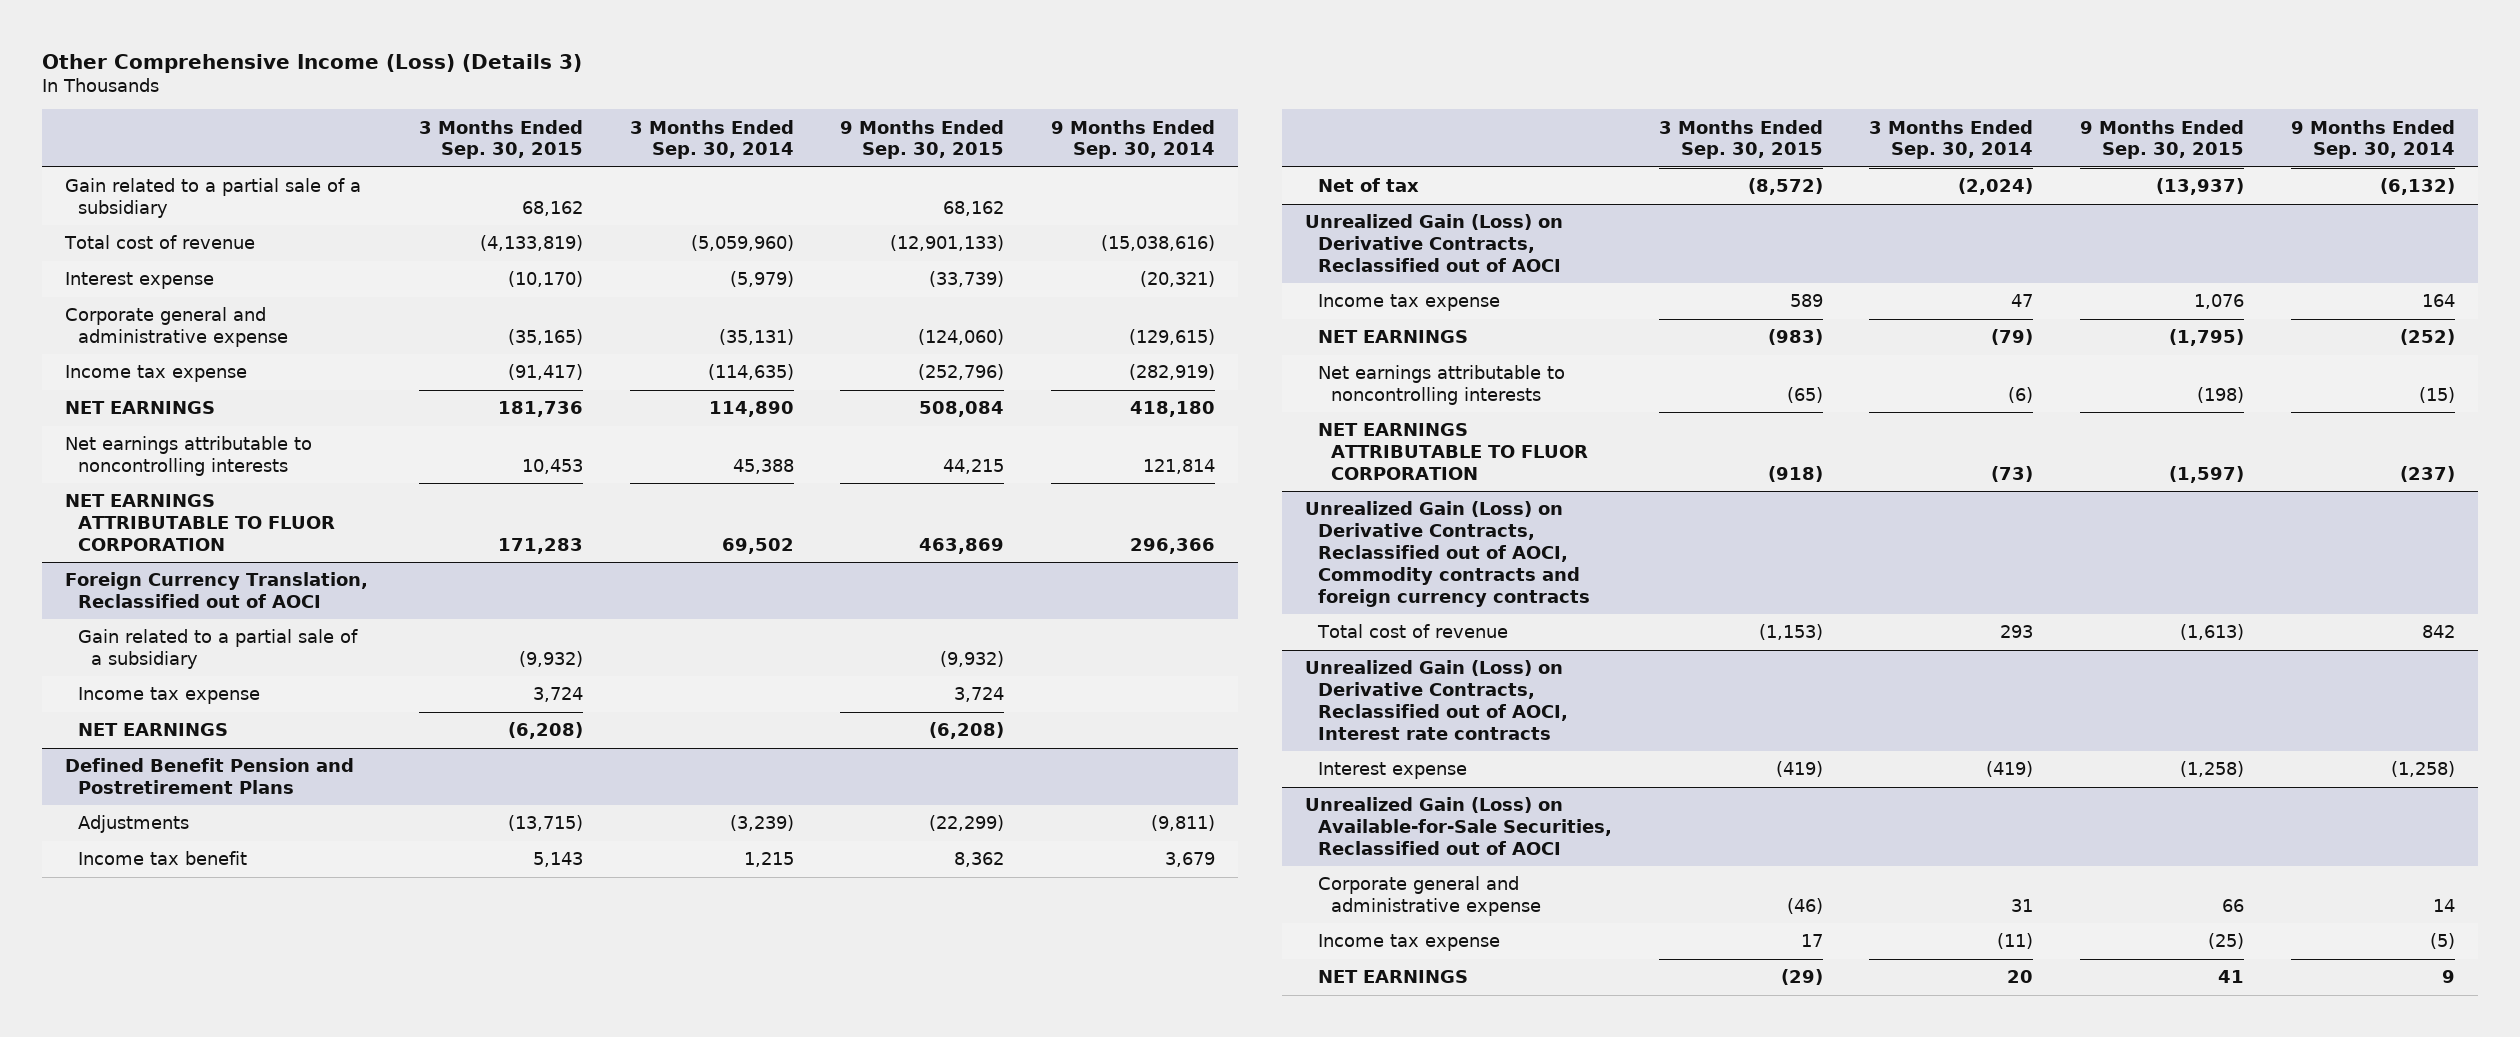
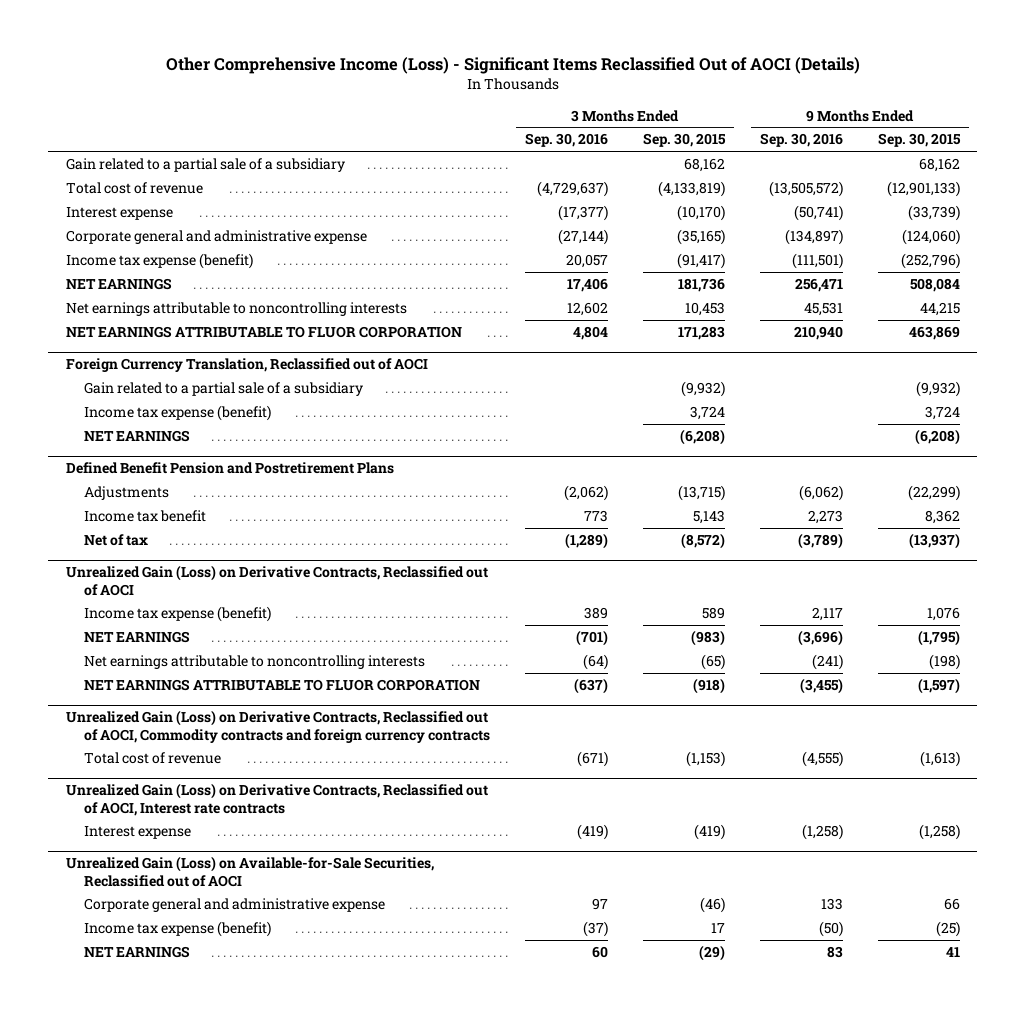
- Other Comprehensive Income (Loss) (Details 3)
+ Other Comprehensive Income (Loss) - Significant Items Reclassified Out of AOCI (Details)
- | 3 Months Ended Sep. 30, 2015 | 3 Months Ended Sep. 30, 2014 | 9 Months Ended Sep. 30, 2015 | 9 Months Ended Sep. 30, 2014
+ | 3 Months Ended Sep. 30, 2016 | 3 Months Ended Sep. 30, 2015 | 9 Months Ended Sep. 30, 2016 | 9 Months Ended Sep. 30, 2015
- Income tax expense | (91,417) | (114,635) | (252,796) | (282,919)
+ Income tax expense (benefit) | 20,057 | (91,417) | (111,501) | (252,796)
@ Foreign Currency Translation, Reclassified out of AOCI
- Income tax expense | 3,724 | | 3,724 |
+ Income tax expense (benefit) | | 3,724 | | 3,724
@ Unrealized Gain (Loss) on Derivative Contracts, Reclassified out of AOCI
- Income tax expense | 589 | 47 | 1,076 | 164
+ Income tax expense (benefit) | 389 | 589 | 2,117 | 1,076
@ Unrealized Gain (Loss) on Available-for-Sale Securities, Reclassified out of AOCI
- Income tax expense | 17 | (11) | (25) | (5)
+ Income tax expense (benefit) | (37) | 17 | (50) | (25)

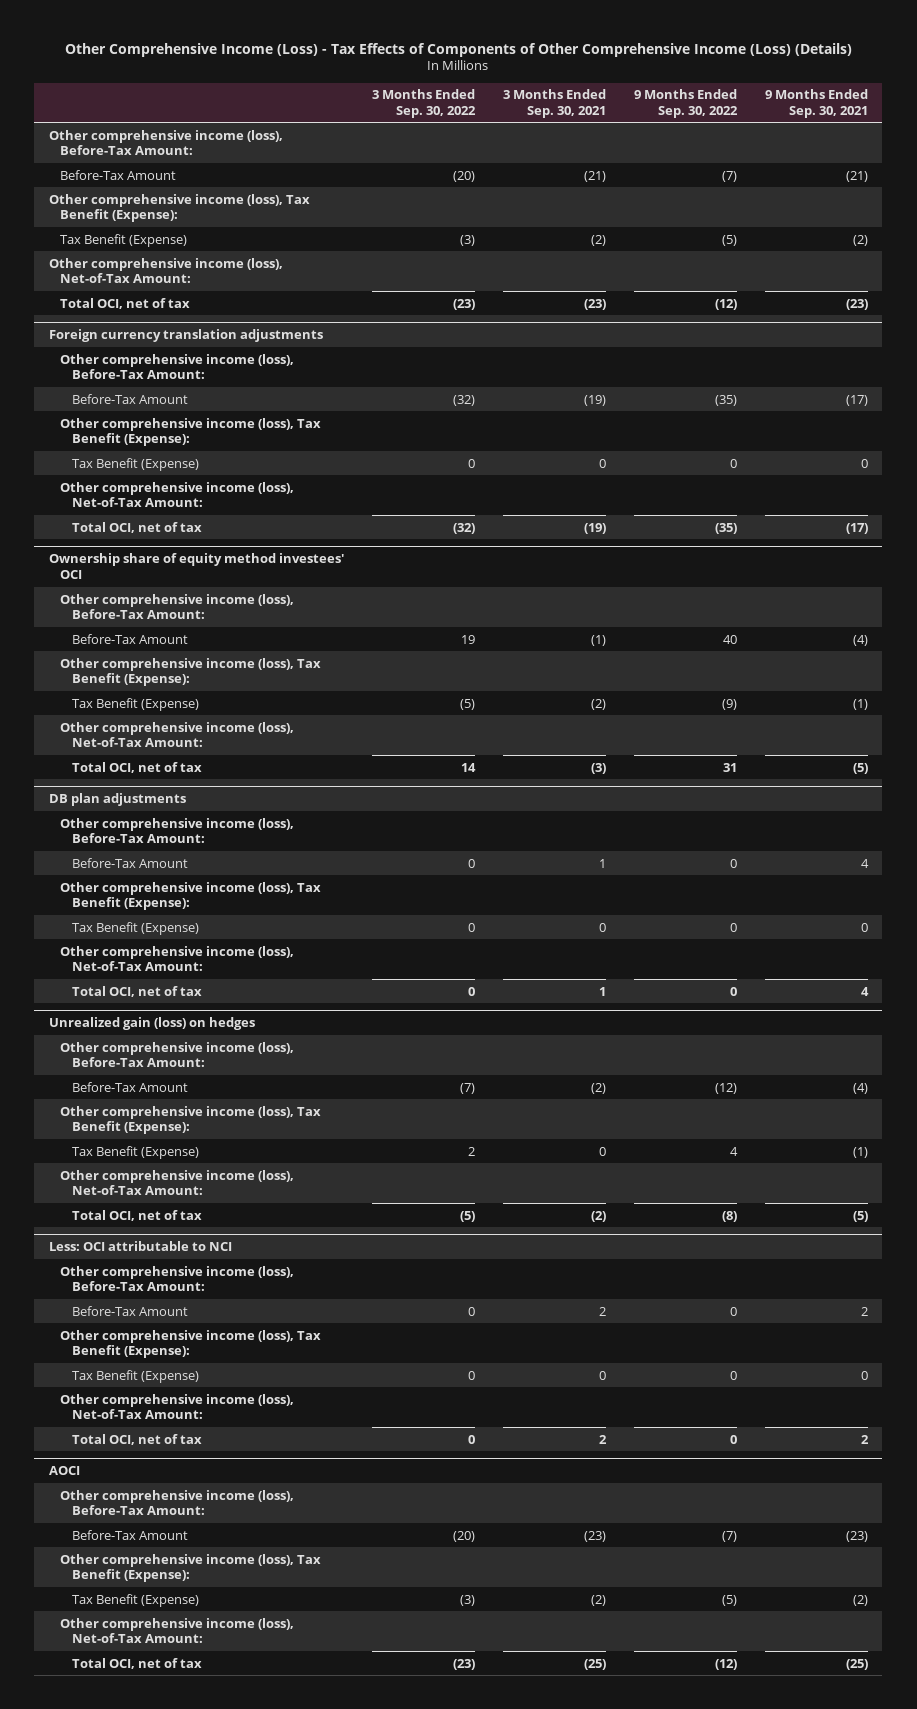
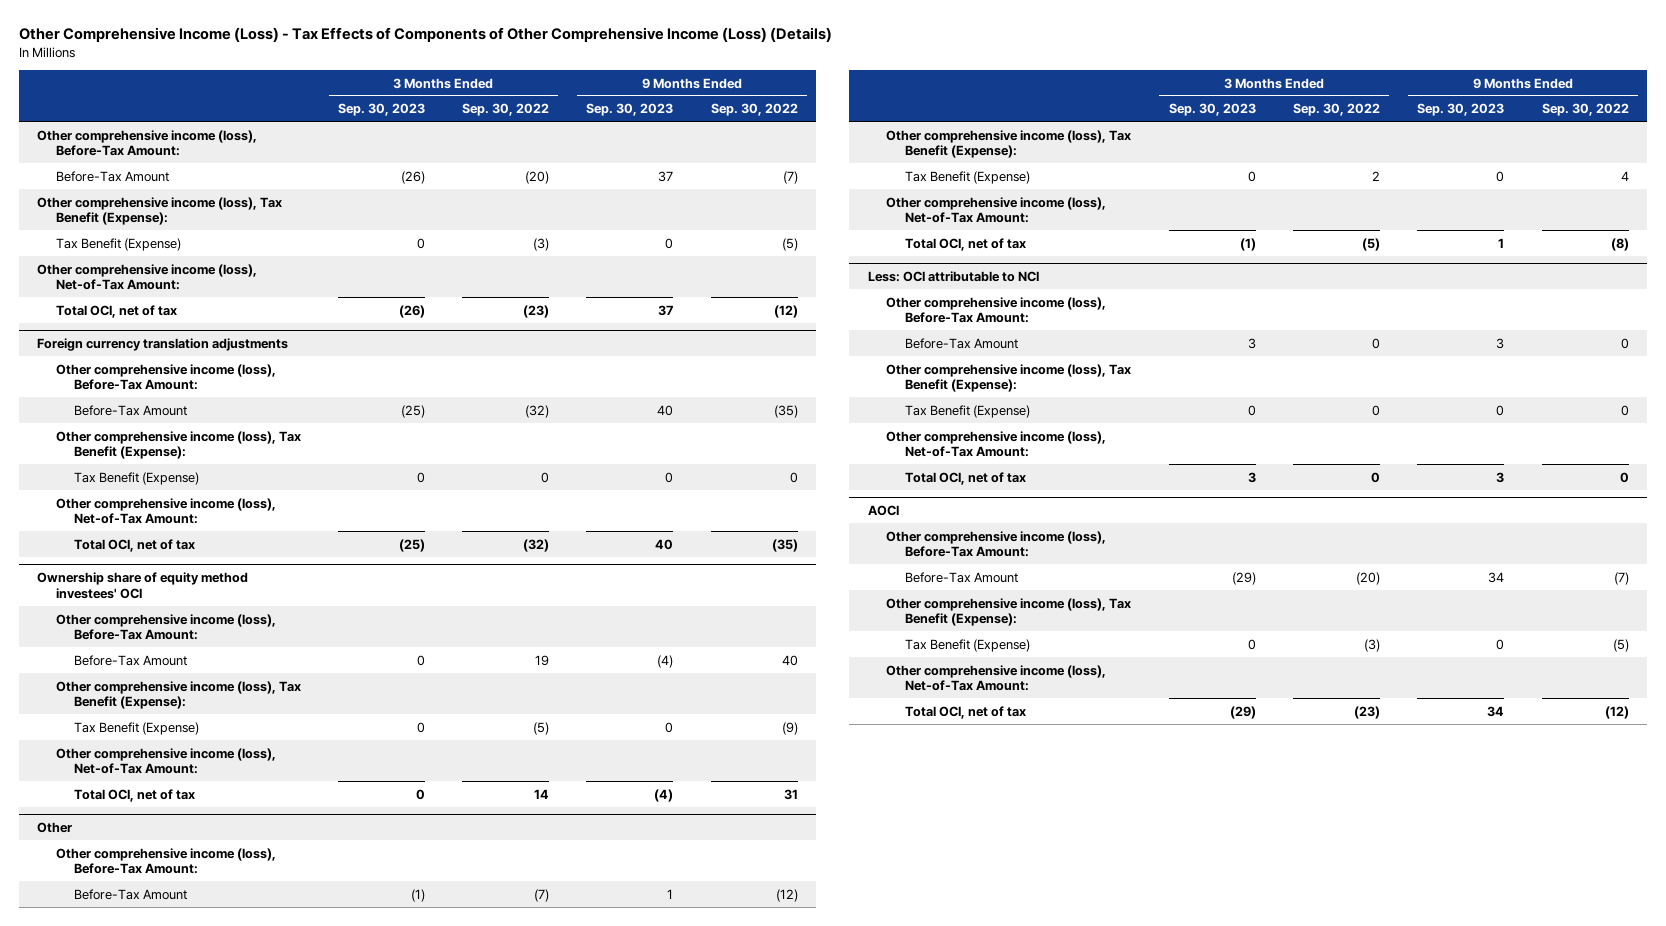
- | 3 Months Ended Sep. 30, 2022 | 3 Months Ended Sep. 30, 2021 | 9 Months Ended Sep. 30, 2022 | 9 Months Ended Sep. 30, 2021
+ | 3 Months Ended Sep. 30, 2023 | 3 Months Ended Sep. 30, 2022 | 9 Months Ended Sep. 30, 2023 | 9 Months Ended Sep. 30, 2022
- DB plan adjustments
- Other comprehensive income (loss), Before-Tax Amount:
- Before-Tax Amount | 0 | 1 | 0 | 4
- Other comprehensive income (loss), Tax Benefit (Expense):
- Tax Benefit (Expense) | 0 | 0 | 0 | 0
- Other comprehensive income (loss), Net-of-Tax Amount:
- Total OCI, net of tax | 0 | 1 | 0 | 4
- Unrealized gain (loss) on hedges
+ Other

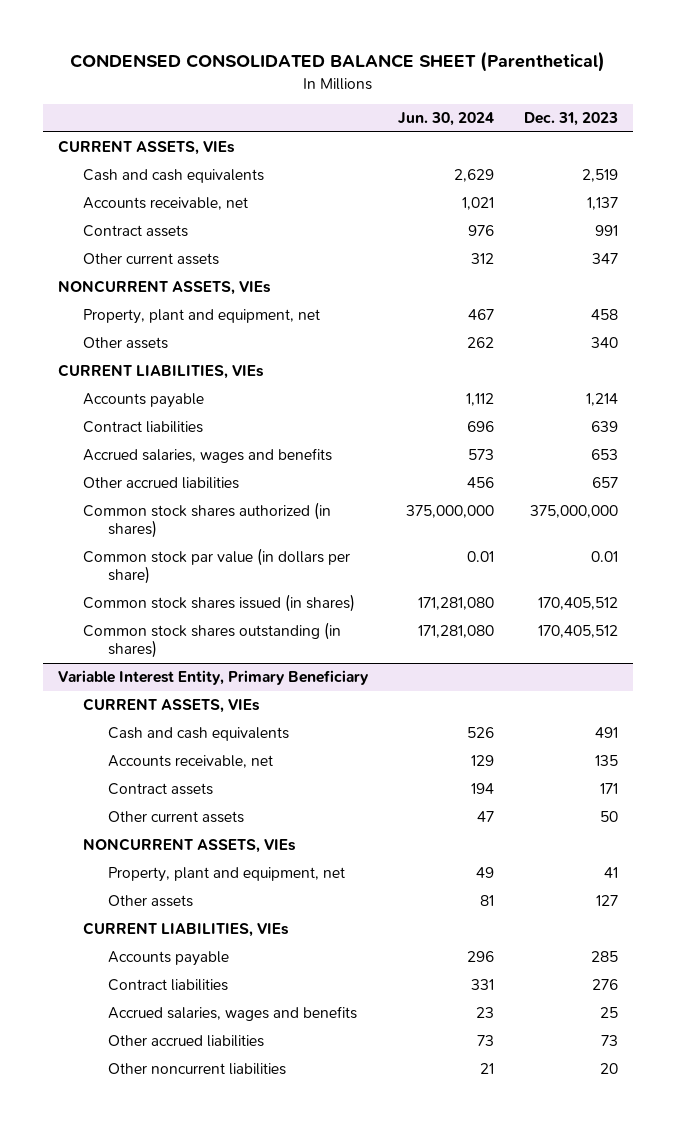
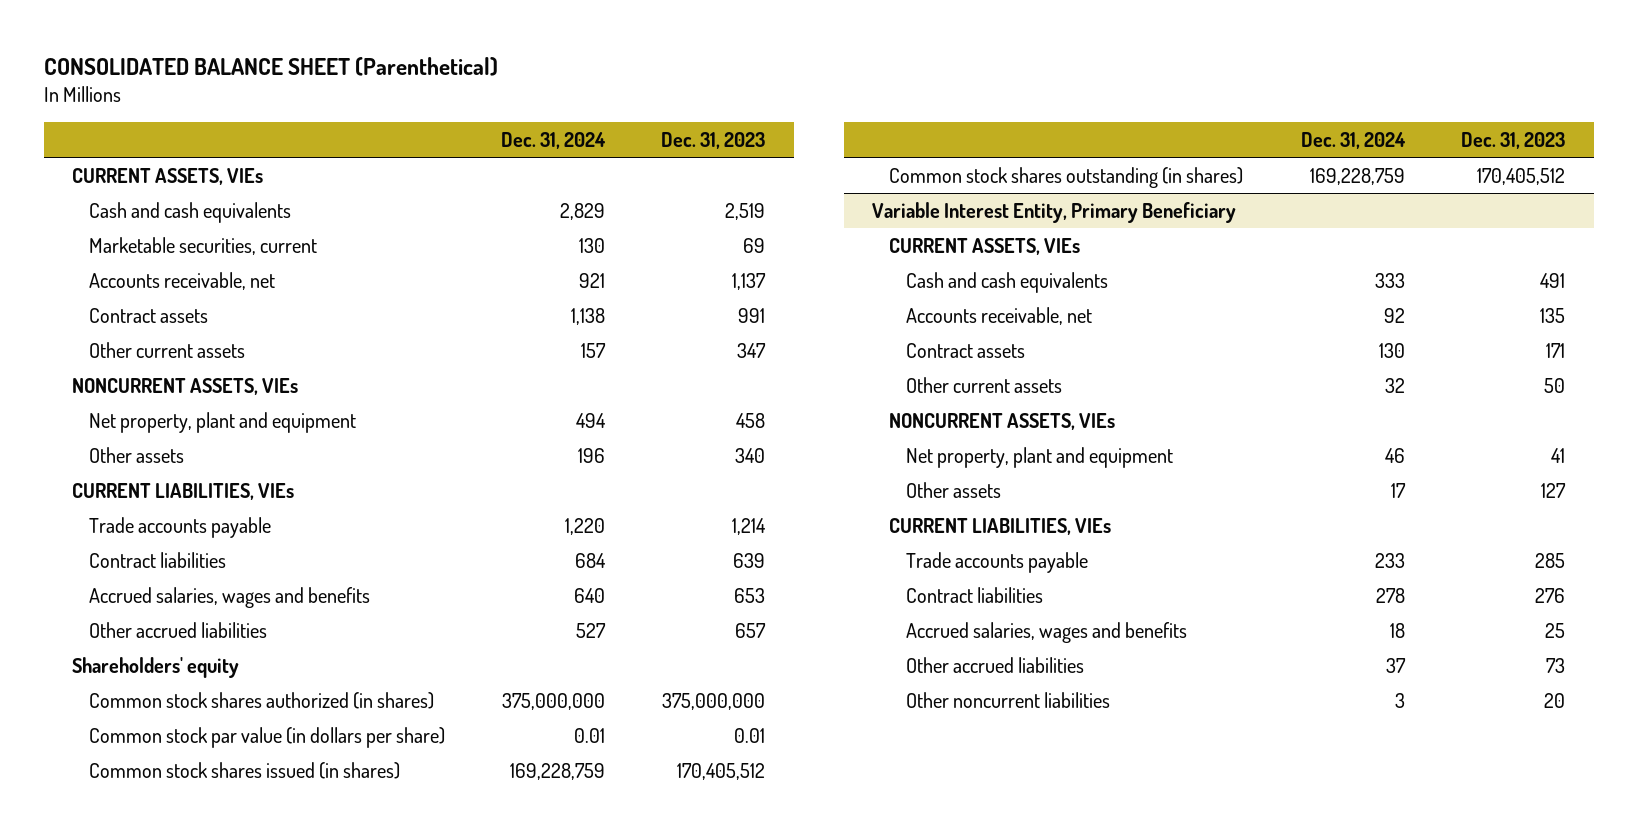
- CONDENSED CONSOLIDATED BALANCE SHEET (Parenthetical)
+ CONSOLIDATED BALANCE SHEET (Parenthetical)
- | Jun. 30, 2024 | Dec. 31, 2023
+ | Dec. 31, 2024 | Dec. 31, 2023
+ Marketable securities, current | 130 | 69
- Property, plant and equipment, net | 467 | 458
+ Net property, plant and equipment | 494 | 458
- Accounts payable | 1,112 | 1,214
+ Trade accounts payable | 1,220 | 1,214
+ Shareholders' equity
@ Variable Interest Entity, Primary Beneficiary
- Property, plant and equipment, net | 49 | 41
+ Net property, plant and equipment | 46 | 41
- Accounts payable | 296 | 285
+ Trade accounts payable | 233 | 285

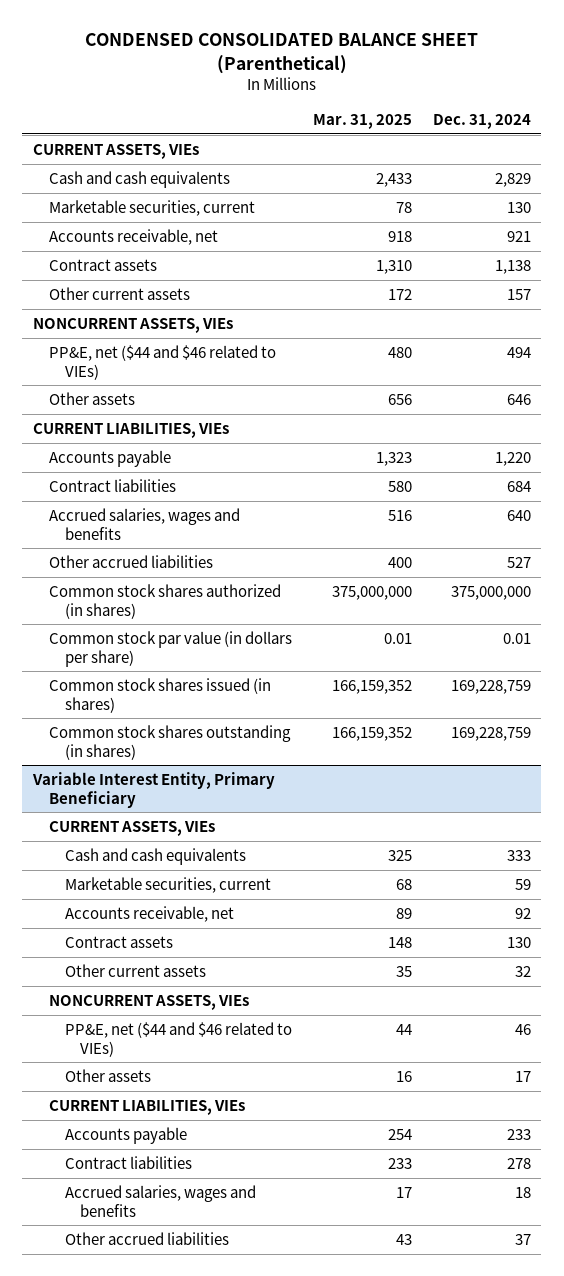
- CONSOLIDATED BALANCE SHEET (Parenthetical)
+ CONDENSED CONSOLIDATED BALANCE SHEET (Parenthetical)
- | Dec. 31, 2024 | Dec. 31, 2023
+ | Mar. 31, 2025 | Dec. 31, 2024
- Net property, plant and equipment | 494 | 458
- Other assets | 196 | 340
+ PP&E, net ($44 and $46 related to VIEs) | 480 | 494
+ Other assets | 656 | 646
- Trade accounts payable | 1,220 | 1,214
+ Accounts payable | 1,323 | 1,220
- Shareholders' equity
@ Variable Interest Entity, Primary Beneficiary
+ Marketable securities, current | 68 | 59
- Net property, plant and equipment | 46 | 41
+ PP&E, net ($44 and $46 related to VIEs) | 44 | 46
- Trade accounts payable | 233 | 285
+ Accounts payable | 254 | 233
- Other noncurrent liabilities | 3 | 20

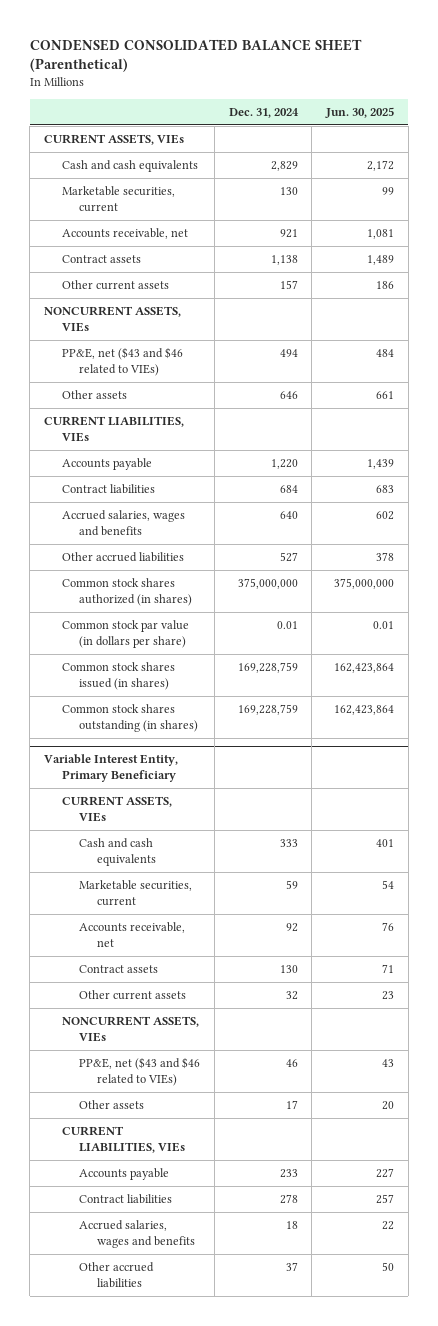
- | Mar. 31, 2025 | Dec. 31, 2024
+ | Dec. 31, 2024 | Jun. 30, 2025
- PP&E, net ($44 and $46 related to VIEs) | 480 | 494
+ PP&E, net ($43 and $46 related to VIEs) | 494 | 484
@ Variable Interest Entity, Primary Beneficiary
- PP&E, net ($44 and $46 related to VIEs) | 44 | 46
+ PP&E, net ($43 and $46 related to VIEs) | 46 | 43

